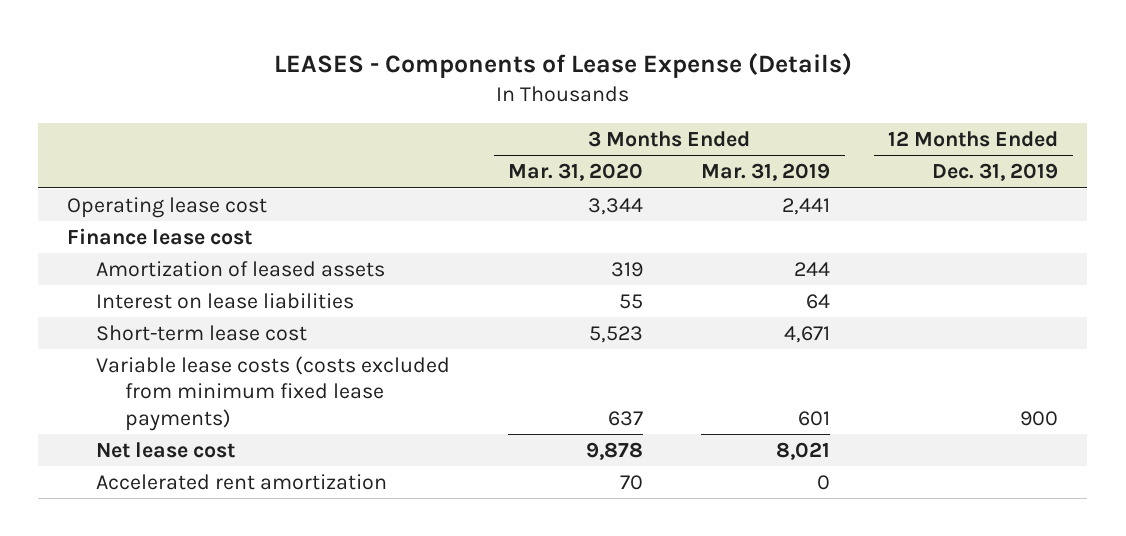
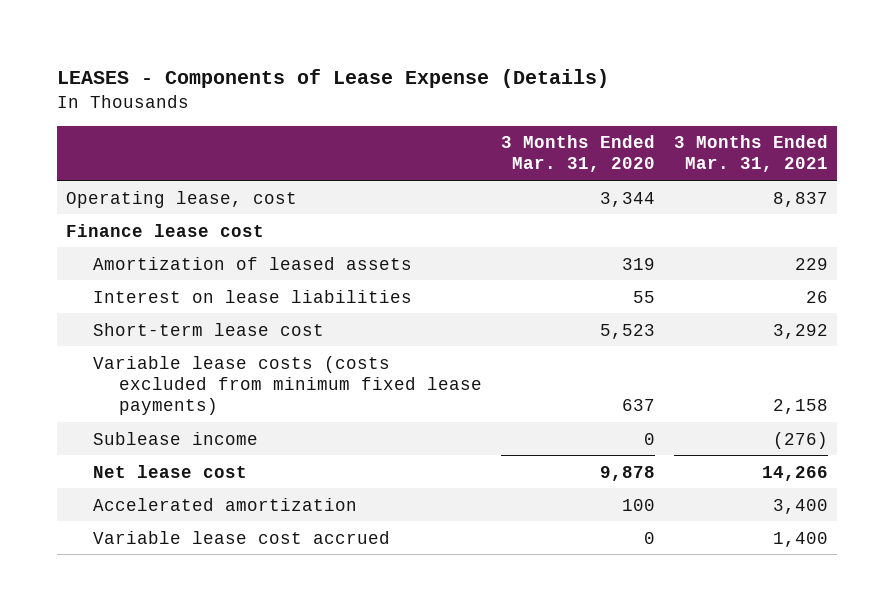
- | 3 Months Ended Mar. 31, 2020 | 3 Months Ended Mar. 31, 2019 | 12 Months Ended Dec. 31, 2019
+ | 3 Months Ended Mar. 31, 2020 | 3 Months Ended Mar. 31, 2021
- Operating lease cost | 3,344 | 2,441 |
+ Operating lease, cost | 3,344 | 8,837
+ Sublease income | 0 | (276)
- Accelerated rent amortization | 70 | 0 |
+ Accelerated amortization | 100 | 3,400
+ Variable lease cost accrued | 0 | 1,400

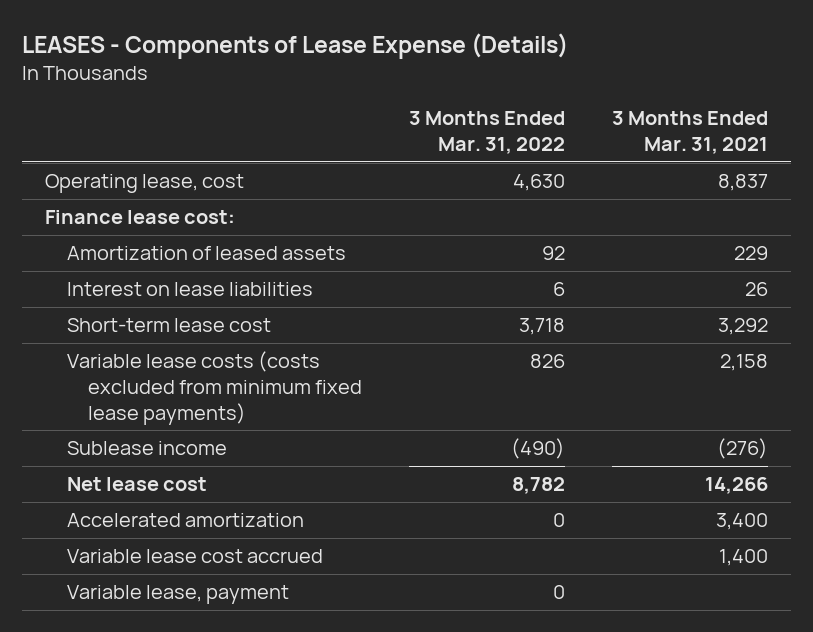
- | 3 Months Ended Mar. 31, 2020 | 3 Months Ended Mar. 31, 2021
+ | 3 Months Ended Mar. 31, 2022 | 3 Months Ended Mar. 31, 2021
- Finance lease cost
+ Finance lease cost:
+ Variable lease, payment | 0 |

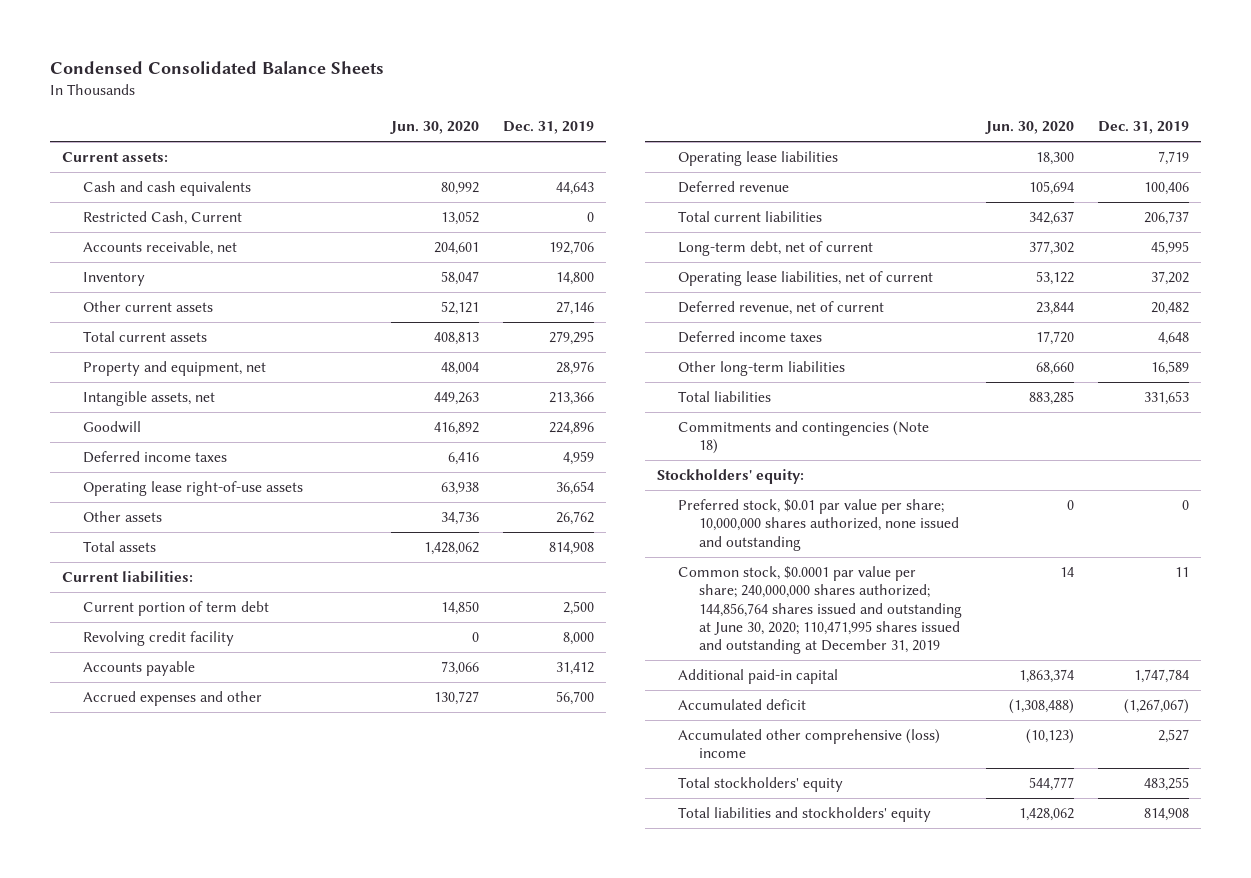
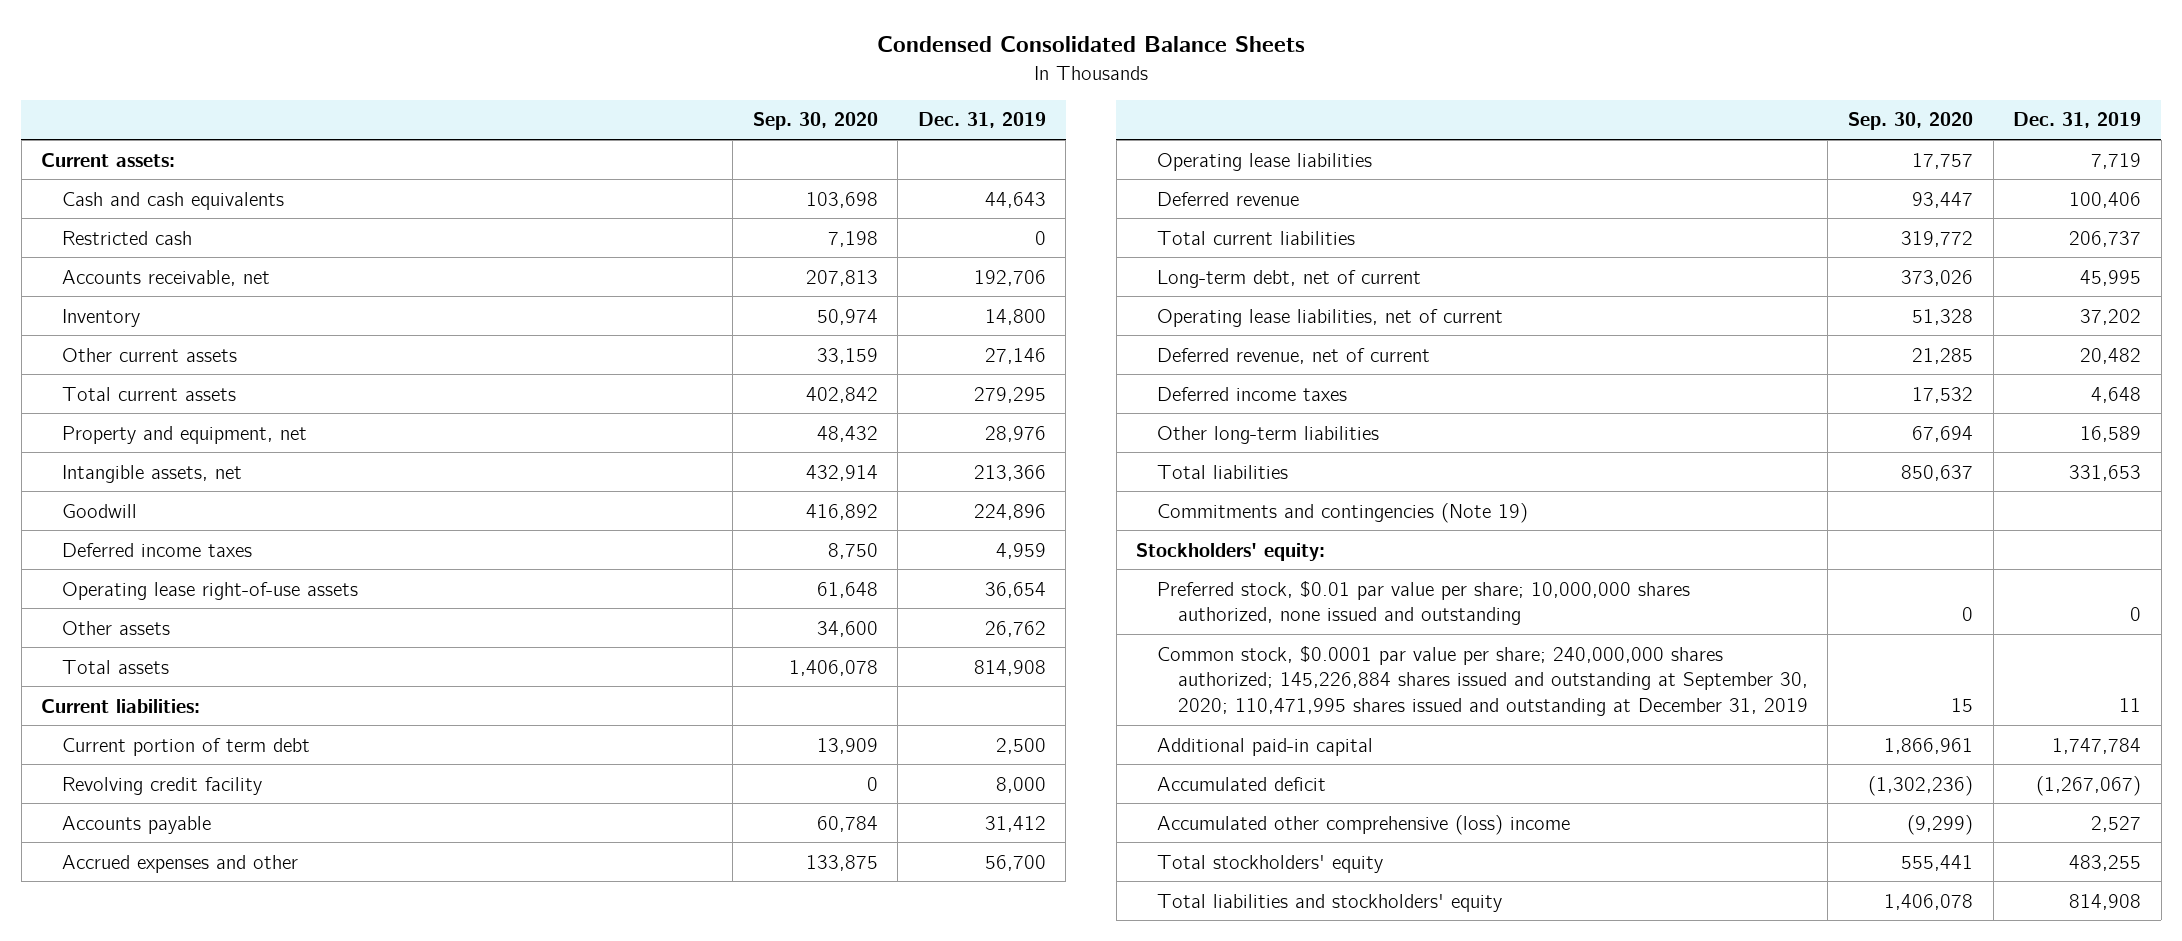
- | Jun. 30, 2020 | Dec. 31, 2019
+ | Sep. 30, 2020 | Dec. 31, 2019
- Restricted Cash, Current | 13,052 | 0
+ Restricted cash | 7,198 | 0
- Commitments and contingencies (Note 18)
+ Commitments and contingencies (Note 19)
- Common stock, $0.0001 par value per share; 240,000,000 shares authorized; 144,856,764 shares issued and outstanding at June 30, 2020; 110,471,995 shares issued and outstanding at December 31, 2019 | 14 | 11
+ Common stock, $0.0001 par value per share; 240,000,000 shares authorized; 145,226,884 shares issued and outstanding at September 30, 2020; 110,471,995 shares issued and outstanding at December 31, 2019 | 15 | 11

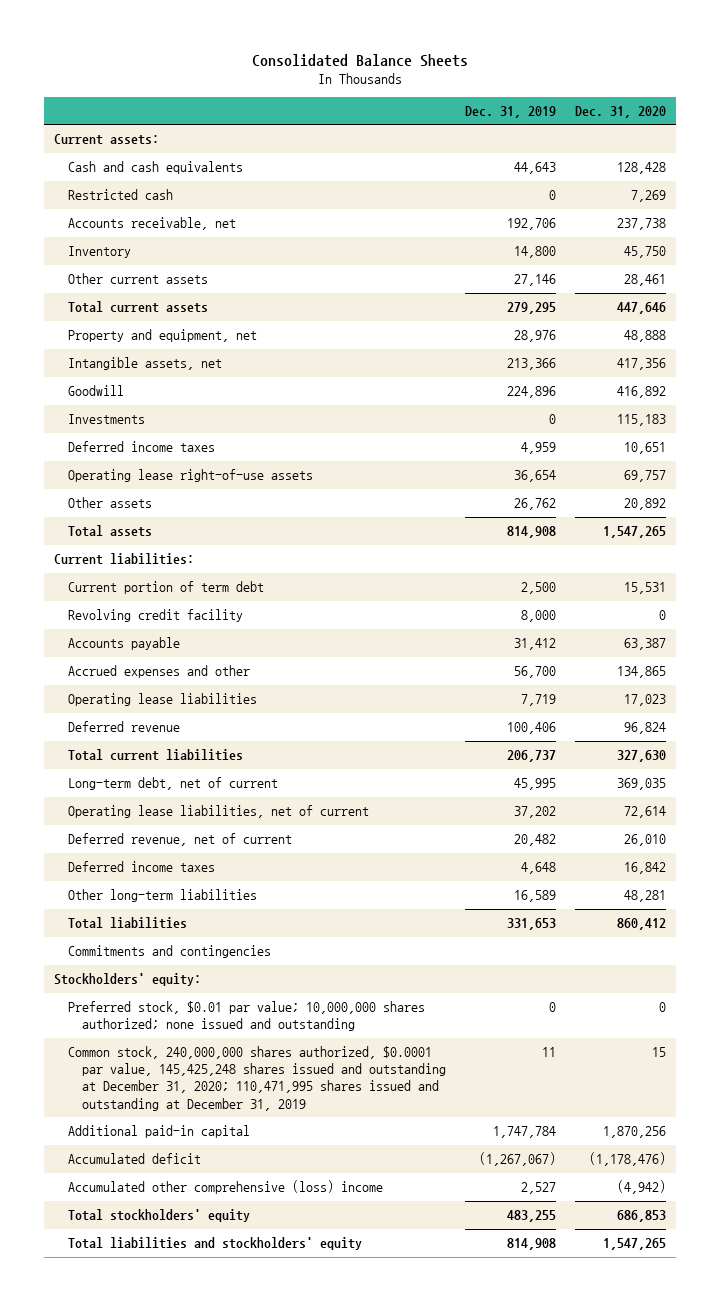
- Condensed Consolidated Balance Sheets
+ Consolidated Balance Sheets
- | Sep. 30, 2020 | Dec. 31, 2019
+ | Dec. 31, 2019 | Dec. 31, 2020
+ Investments | 0 | 115,183
- Commitments and contingencies (Note 19)
+ Commitments and contingencies
- Preferred stock, $0.01 par value per share; 10,000,000 shares authorized, none issued and outstanding | 0 | 0
- Common stock, $0.0001 par value per share; 240,000,000 shares authorized; 145,226,884 shares issued and outstanding at September 30, 2020; 110,471,995 shares issued and outstanding at December 31, 2019 | 15 | 11
+ Preferred stock, $0.01 par value; 10,000,000 shares authorized; none issued and outstanding | 0 | 0
+ Common stock, 240,000,000 shares authorized, $0.0001 par value, 145,425,248 shares issued and outstanding at December 31, 2020; 110,471,995 shares issued and outstanding at December 31, 2019 | 11 | 15

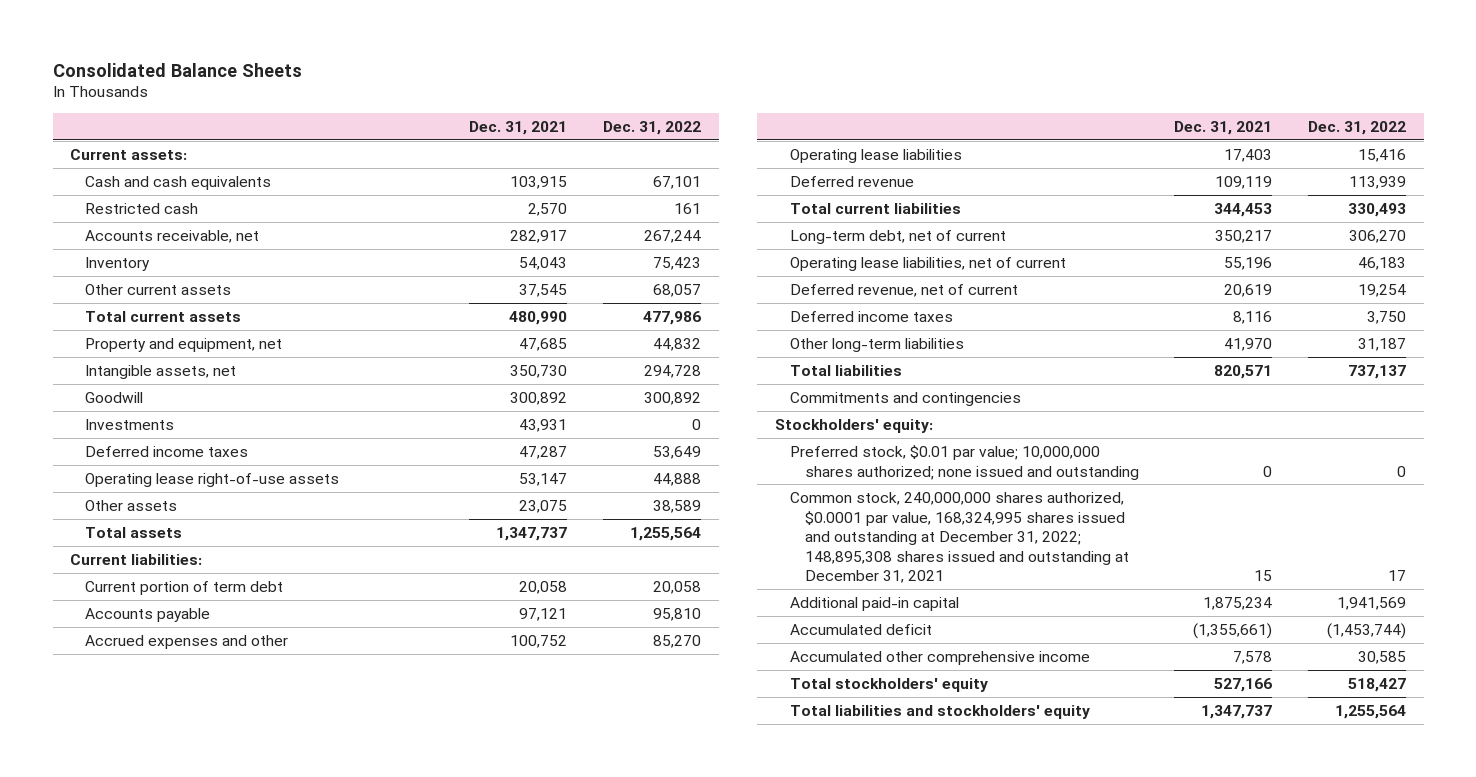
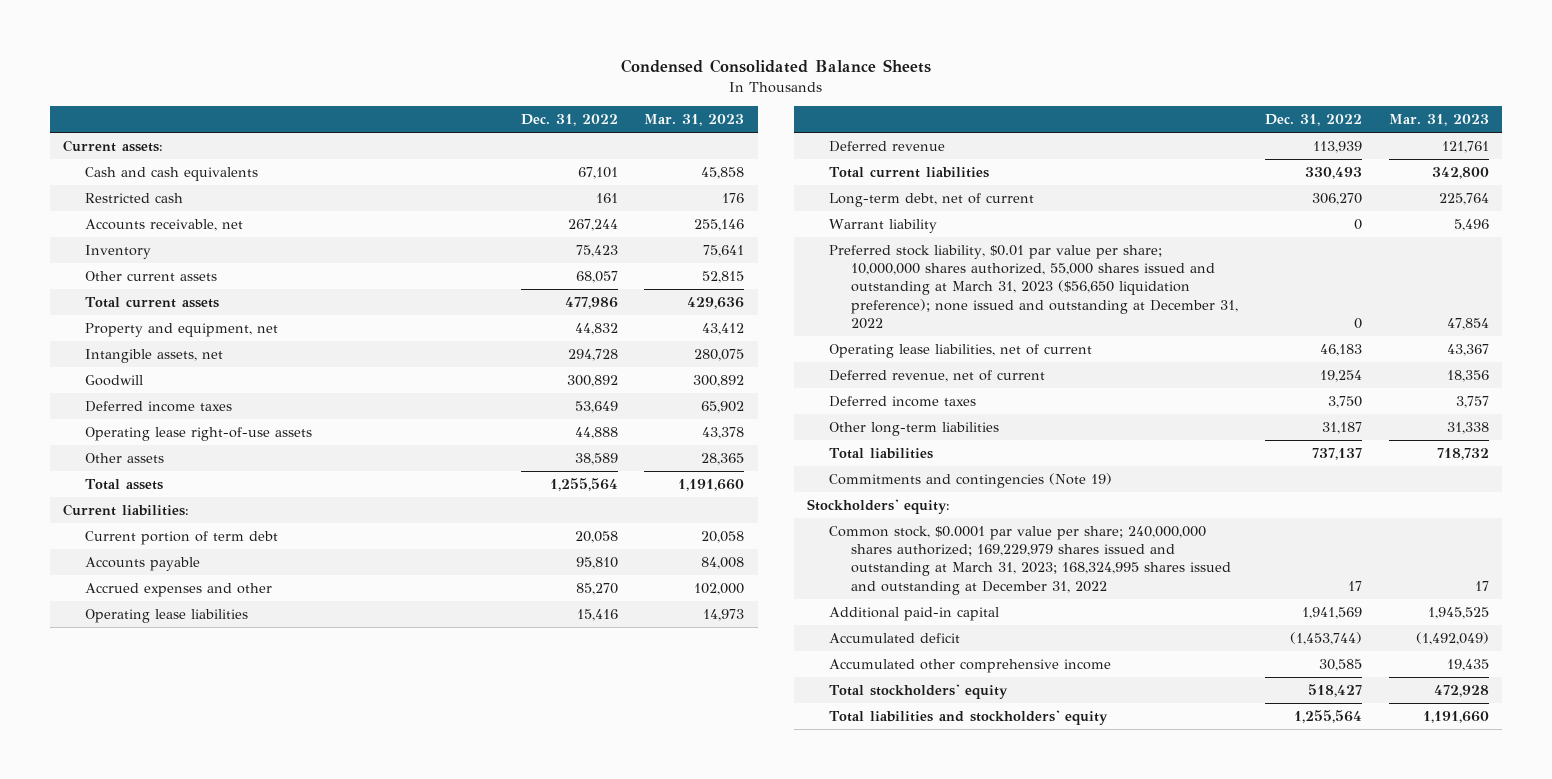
- Consolidated Balance Sheets
+ Condensed Consolidated Balance Sheets
- | Dec. 31, 2021 | Dec. 31, 2022
+ | Dec. 31, 2022 | Mar. 31, 2023
- Investments | 43,931 | 0
+ Warrant liability | 0 | 5,496
+ Preferred stock liability, $0.01 par value per share; 10,000,000 shares authorized, 55,000 shares issued and outstanding at March 31, 2023 ($56,650 liquidation preference); none issued and outstanding at December 31, 2022 | 0 | 47,854
- Commitments and contingencies
+ Commitments and contingencies (Note 19)
- Preferred stock, $0.01 par value; 10,000,000 shares authorized; none issued and outstanding | 0 | 0
- Common stock, 240,000,000 shares authorized, $0.0001 par value, 168,324,995 shares issued and outstanding at December 31, 2022; 148,895,308 shares issued and outstanding at December 31, 2021 | 15 | 17
+ Common stock, $0.0001 par value per share; 240,000,000 shares authorized; 169,229,979 shares issued and outstanding at March 31, 2023; 168,324,995 shares issued and outstanding at December 31, 2022 | 17 | 17

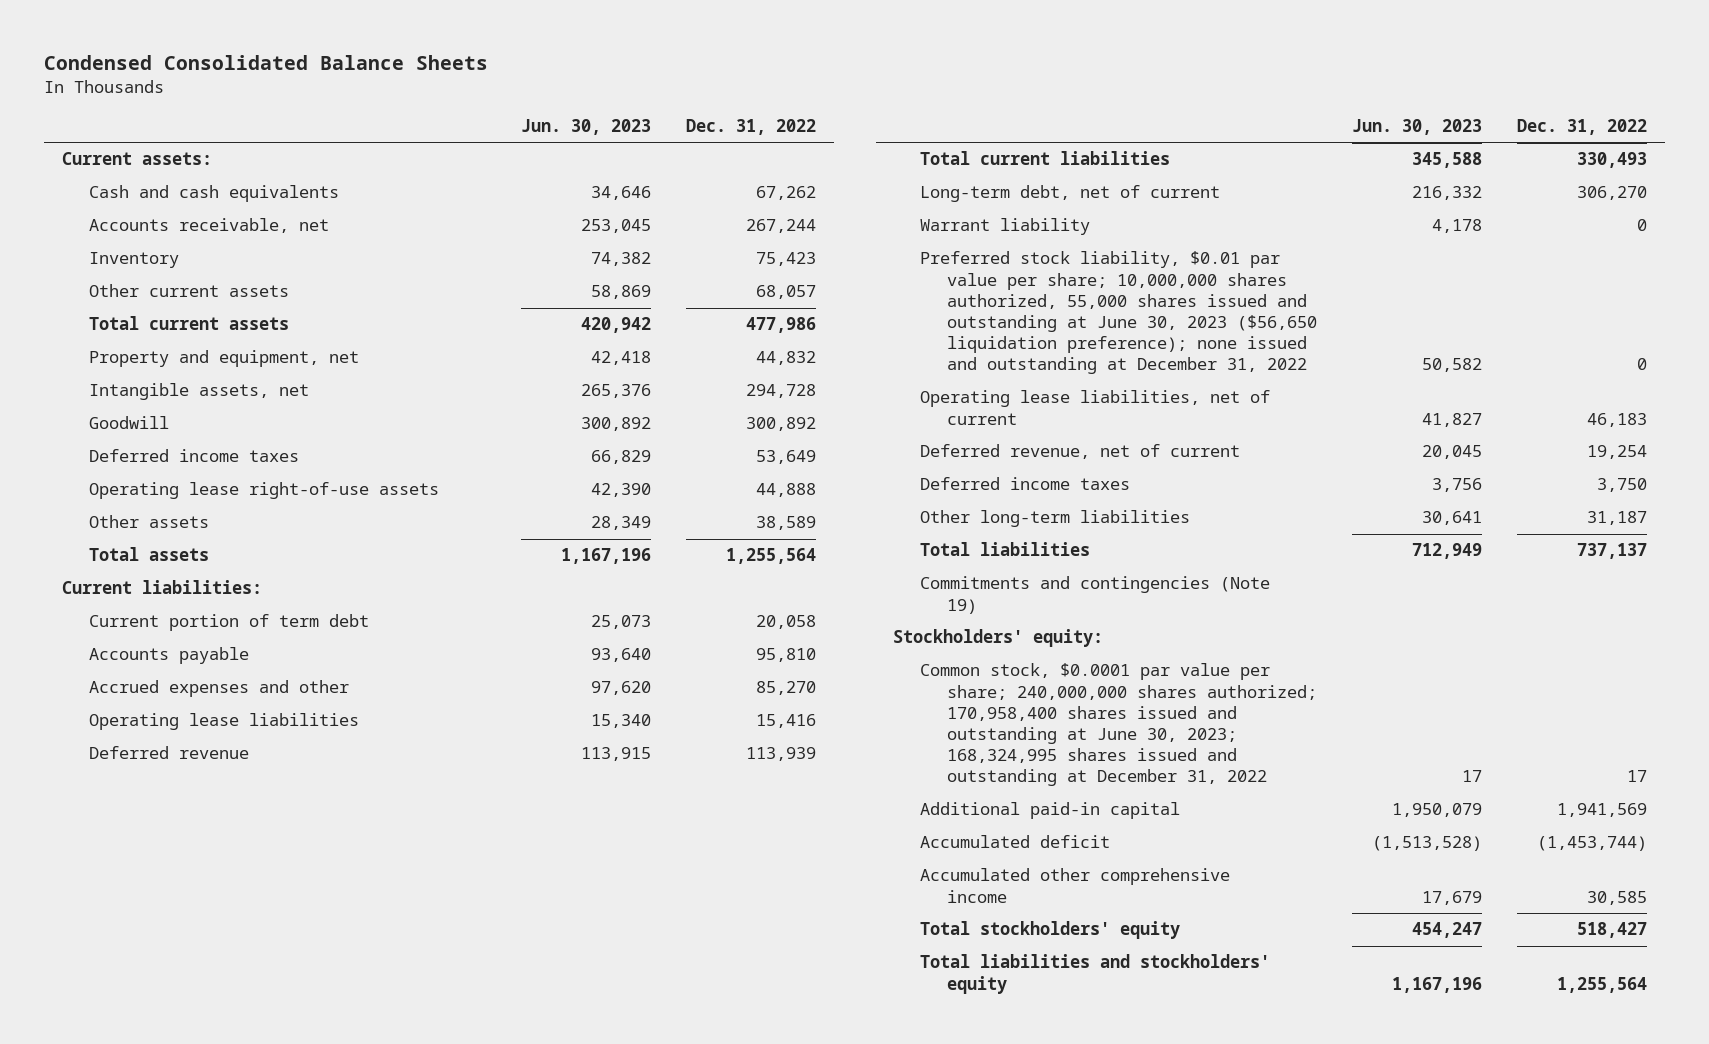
- | Dec. 31, 2022 | Mar. 31, 2023
+ | Jun. 30, 2023 | Dec. 31, 2022
- Cash and cash equivalents | 67,101 | 45,858
- Restricted cash | 161 | 176
+ Cash and cash equivalents | 34,646 | 67,262
- Preferred stock liability, $0.01 par value per share; 10,000,000 shares authorized, 55,000 shares issued and outstanding at March 31, 2023 ($56,650 liquidation preference); none issued and outstanding at December 31, 2022 | 0 | 47,854
+ Preferred stock liability, $0.01 par value per share; 10,000,000 shares authorized, 55,000 shares issued and outstanding at June 30, 2023 ($56,650 liquidation preference); none issued and outstanding at December 31, 2022 | 50,582 | 0
- Common stock, $0.0001 par value per share; 240,000,000 shares authorized; 169,229,979 shares issued and outstanding at March 31, 2023; 168,324,995 shares issued and outstanding at December 31, 2022 | 17 | 17
+ Common stock, $0.0001 par value per share; 240,000,000 shares authorized; 170,958,400 shares issued and outstanding at June 30, 2023; 168,324,995 shares issued and outstanding at December 31, 2022 | 17 | 17

